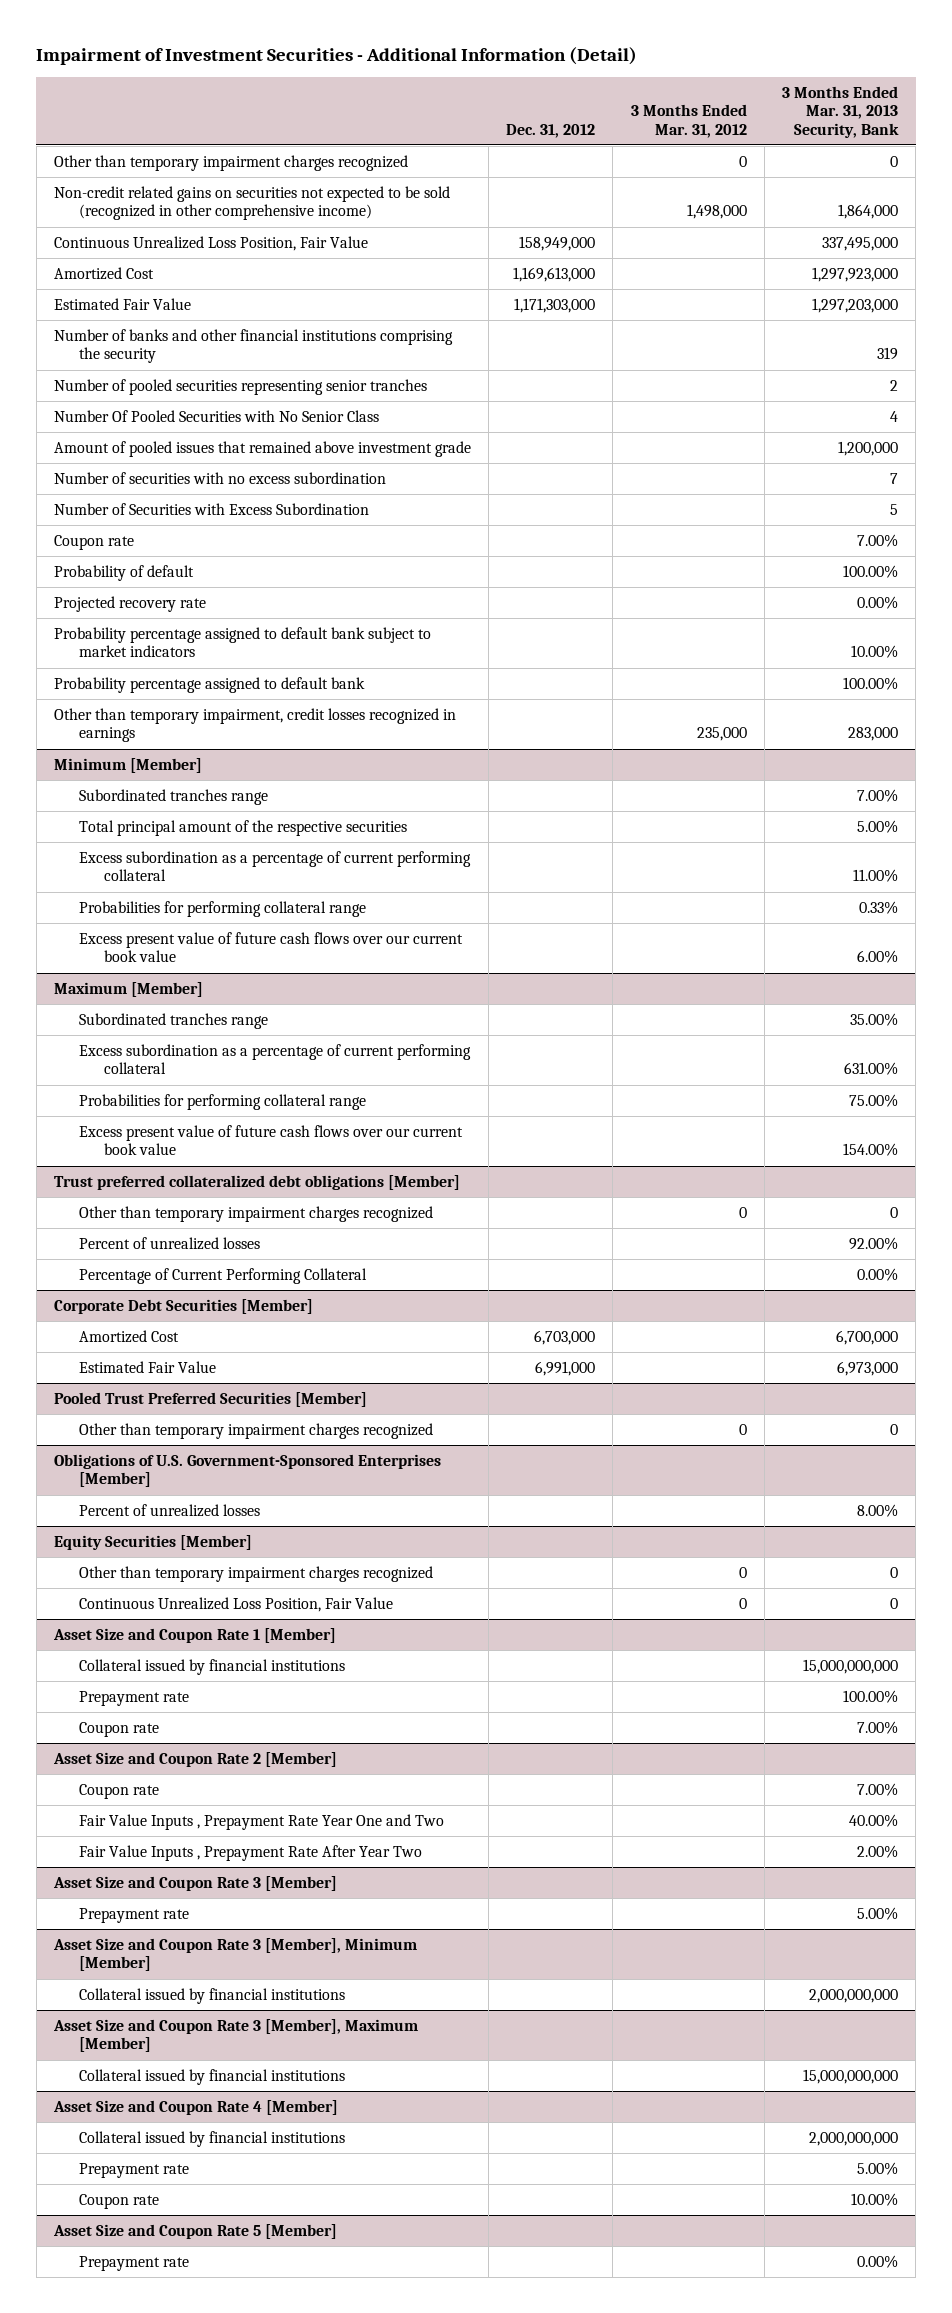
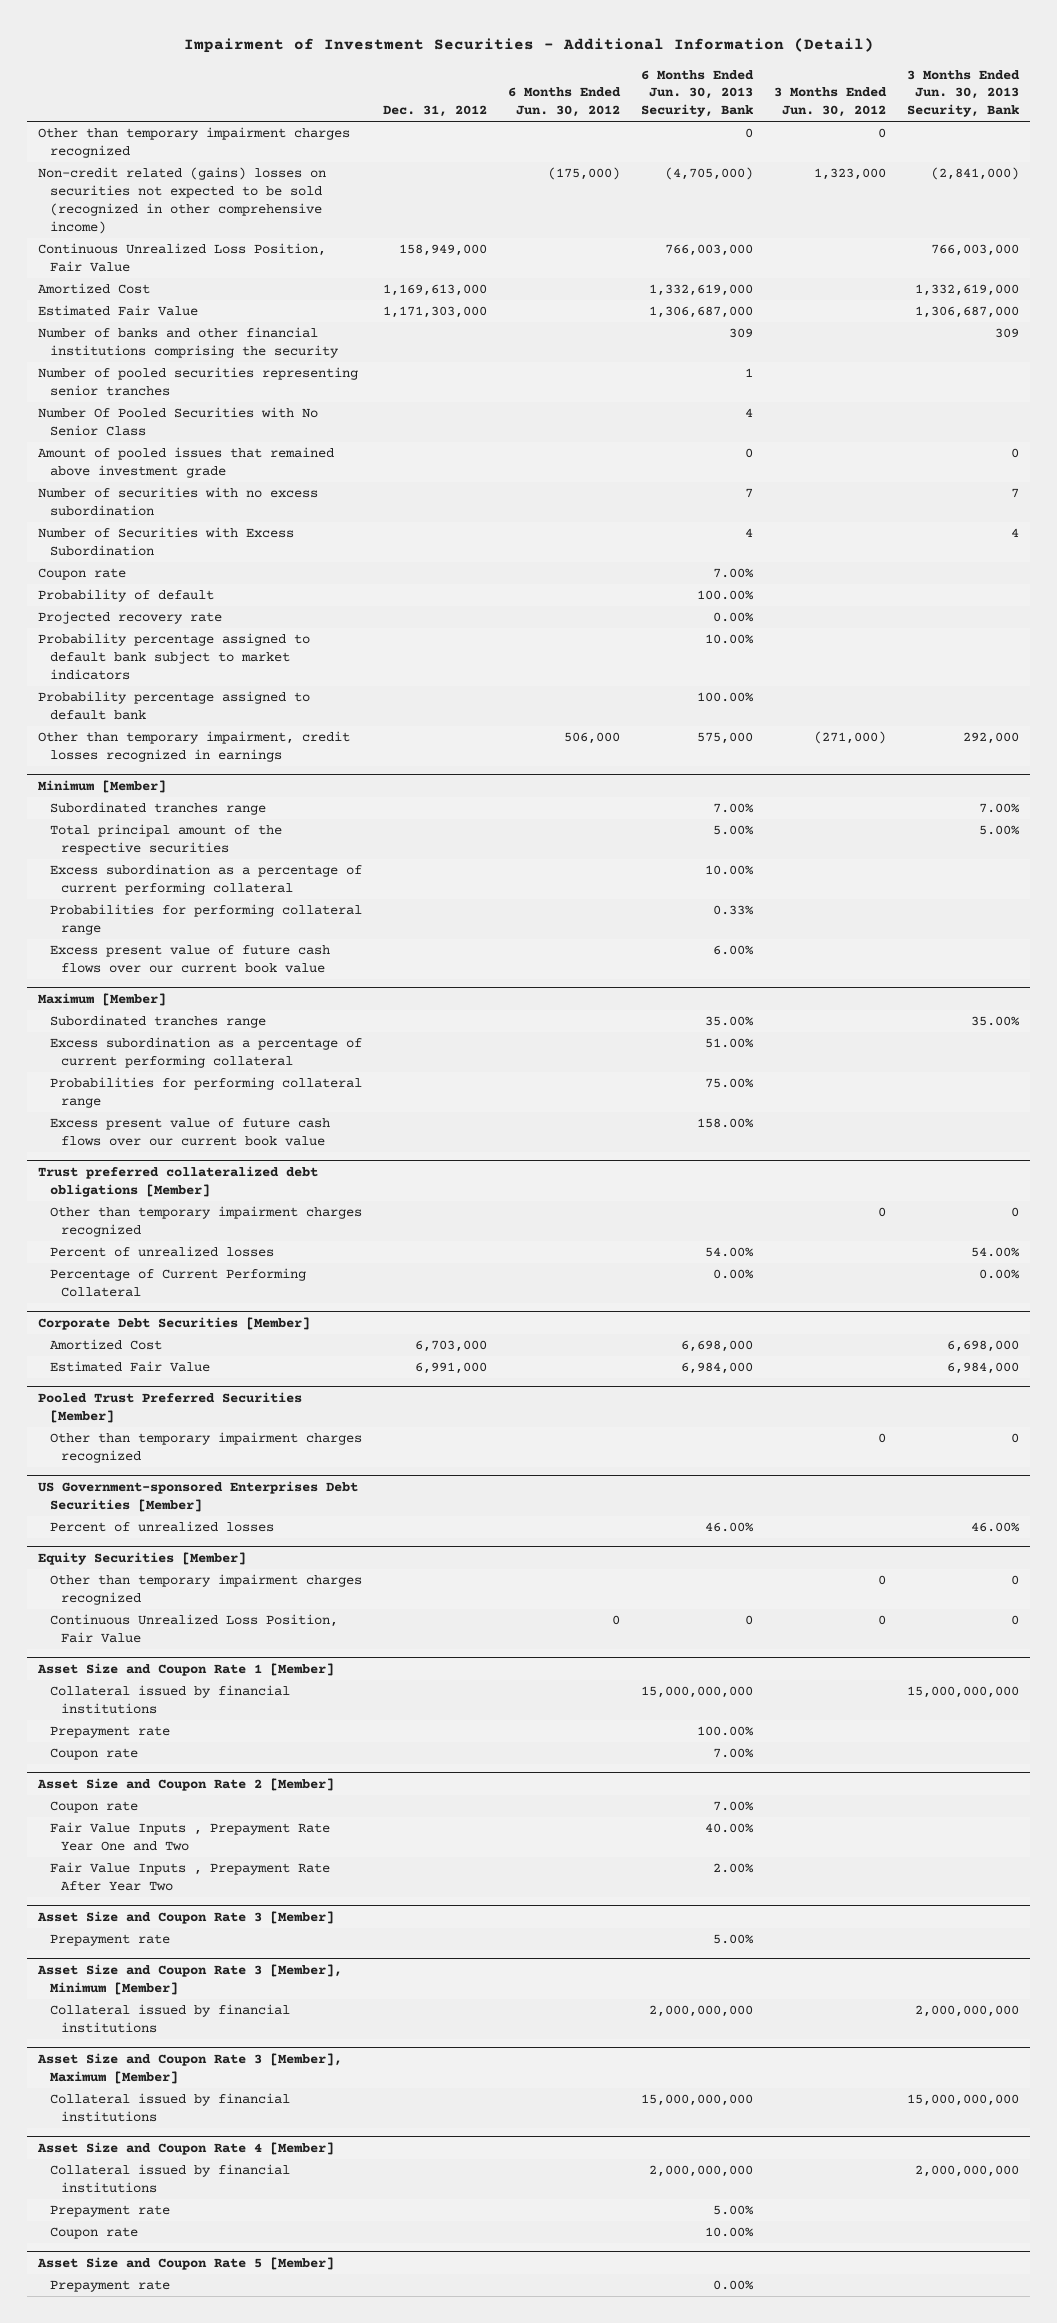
- | Dec. 31, 2012 | 3 Months Ended Mar. 31, 2012 | 3 Months Ended Mar. 31, 2013 Security, Bank
+ | Dec. 31, 2012 | 6 Months Ended Jun. 30, 2012 | 6 Months Ended Jun. 30, 2013 Security, Bank | 3 Months Ended Jun. 30, 2012 | 3 Months Ended Jun. 30, 2013 Security, Bank
- Non-credit related gains on securities not expected to be sold (recognized in other comprehensive income) | | 1,498,000 | 1,864,000
+ Non-credit related (gains) losses on securities not expected to be sold (recognized in other comprehensive income) | | (175,000) | (4,705,000) | 1,323,000 | (2,841,000)
- Obligations of U.S. Government-Sponsored Enterprises [Member]
- Percent of unrealized losses | | | 8.00%
+ US Government-sponsored Enterprises Debt Securities [Member]
+ Percent of unrealized losses | | | 46.00% | | 46.00%

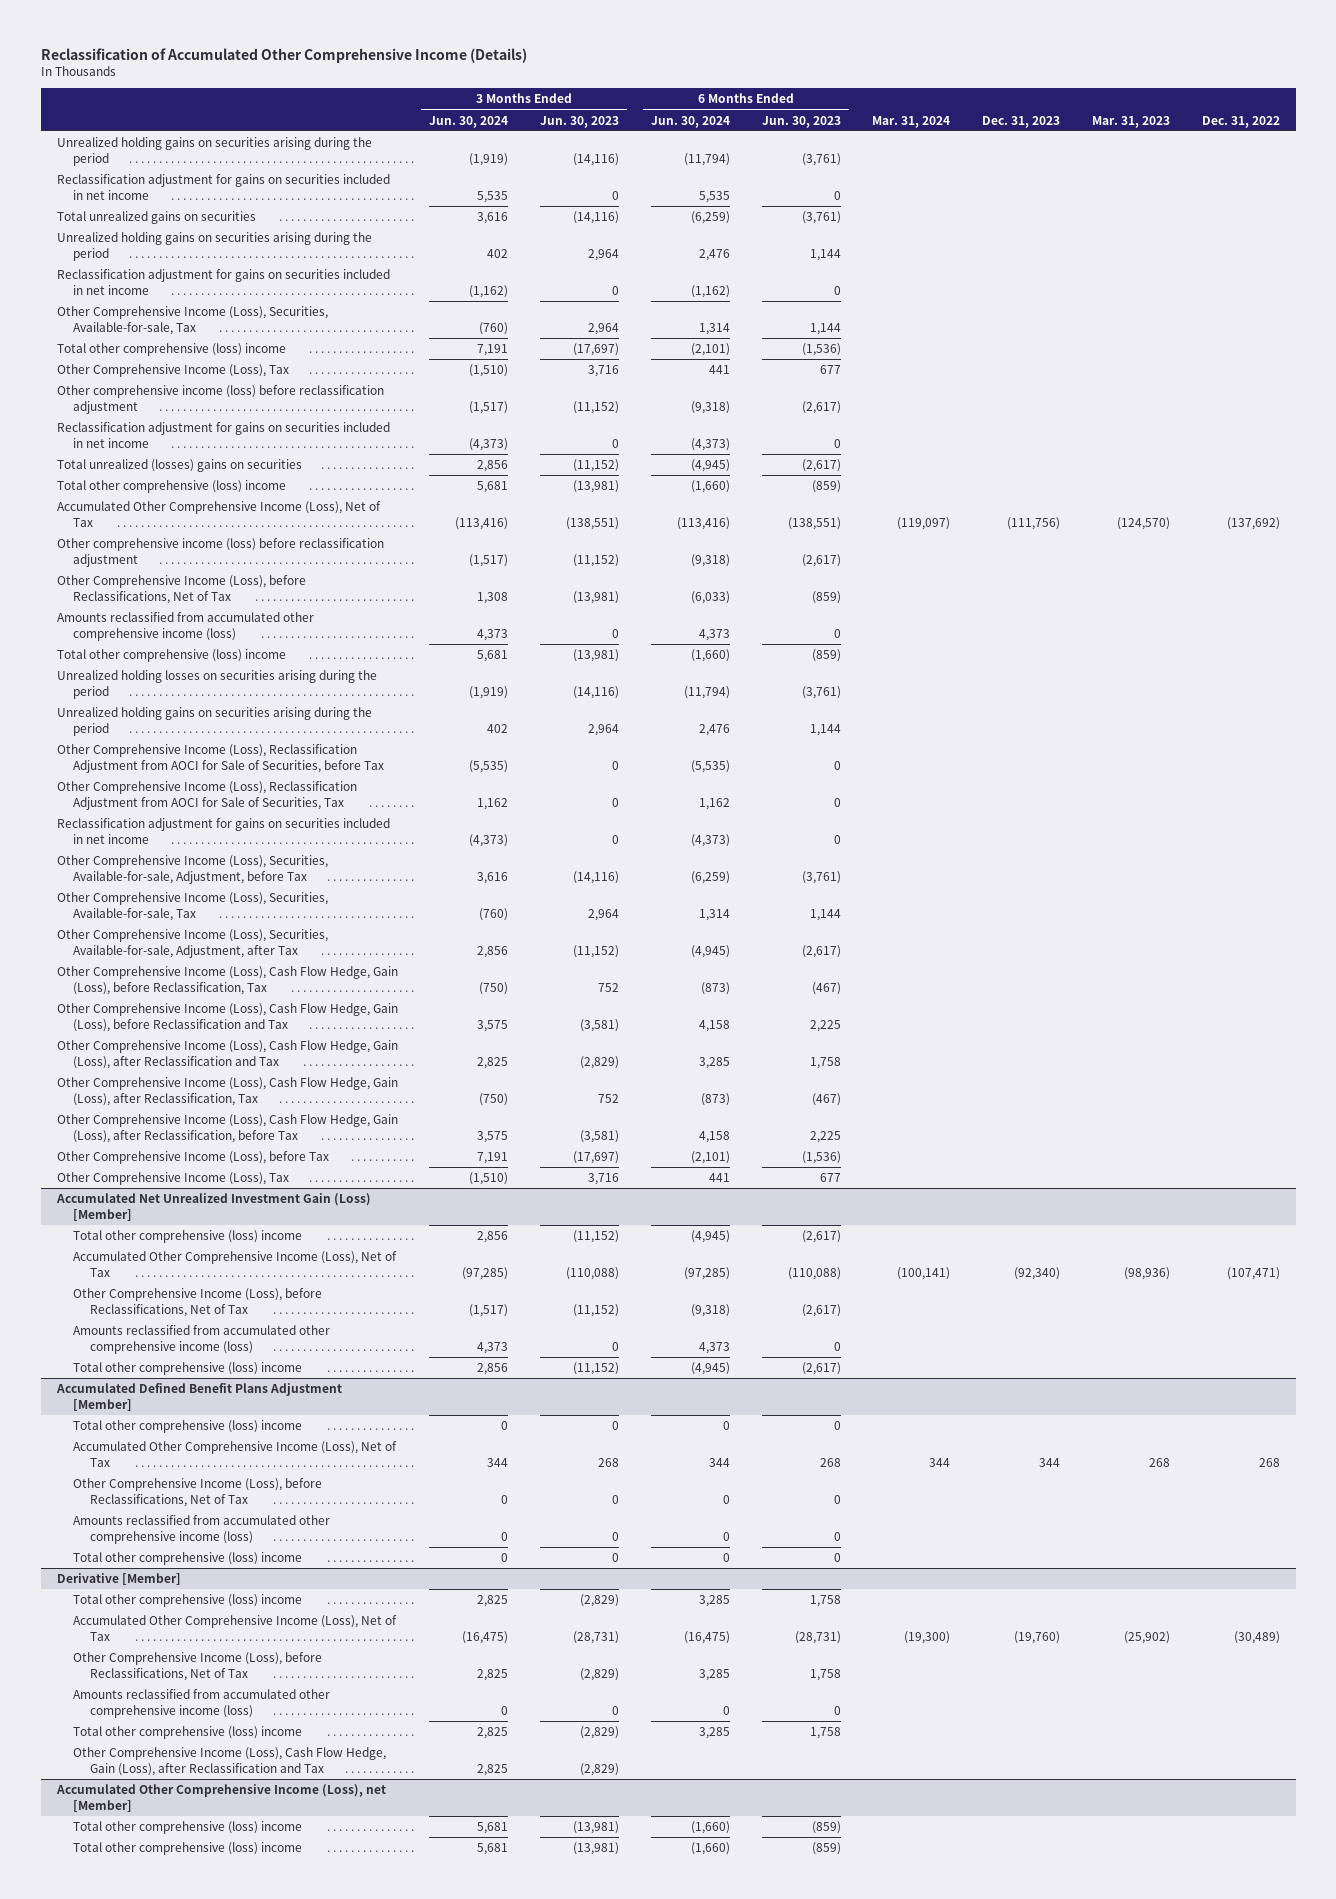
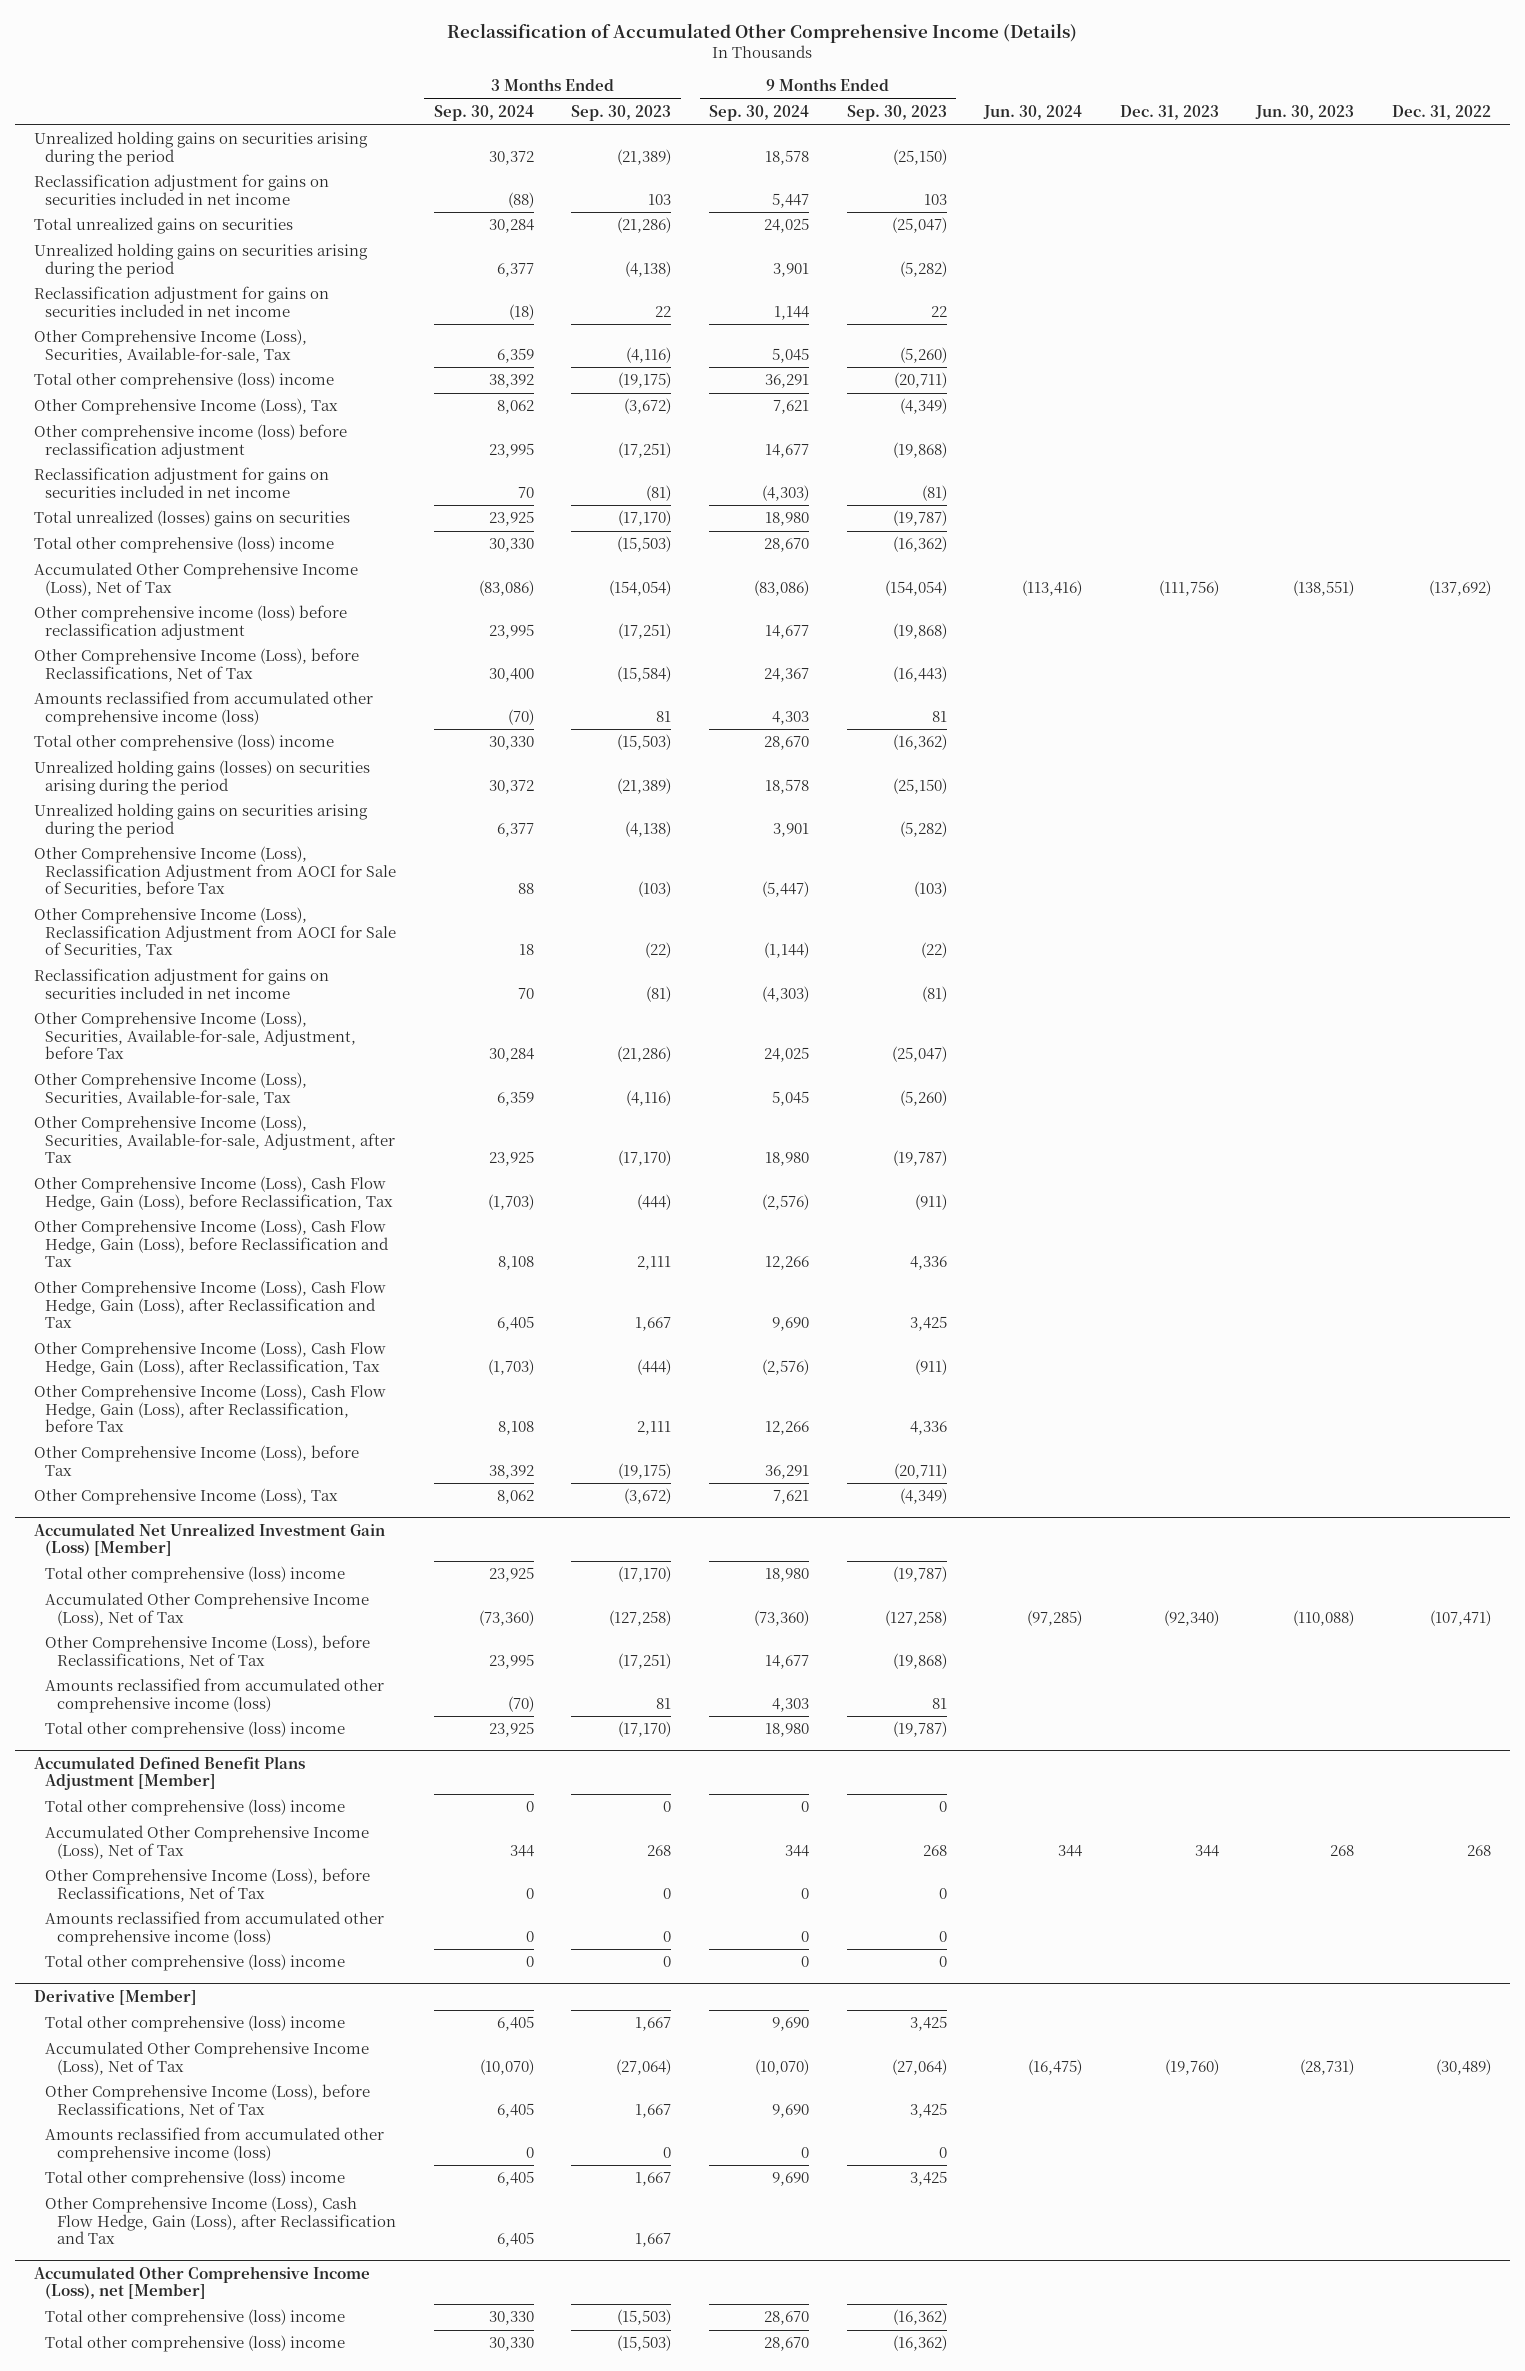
- | 3 Months Ended Jun. 30, 2024 | 3 Months Ended Jun. 30, 2023 | 6 Months Ended Jun. 30, 2024 | 6 Months Ended Jun. 30, 2023 | Mar. 31, 2024 | Dec. 31, 2023 | Mar. 31, 2023 | Dec. 31, 2022
+ | 3 Months Ended Sep. 30, 2024 | 3 Months Ended Sep. 30, 2023 | 9 Months Ended Sep. 30, 2024 | 9 Months Ended Sep. 30, 2023 | Jun. 30, 2024 | Dec. 31, 2023 | Jun. 30, 2023 | Dec. 31, 2022
- Unrealized holding losses on securities arising during the period | (1,919) | (14,116) | (11,794) | (3,761) | | | |
+ Unrealized holding gains (losses) on securities arising during the period | 30,372 | (21,389) | 18,578 | (25,150) | | | |

